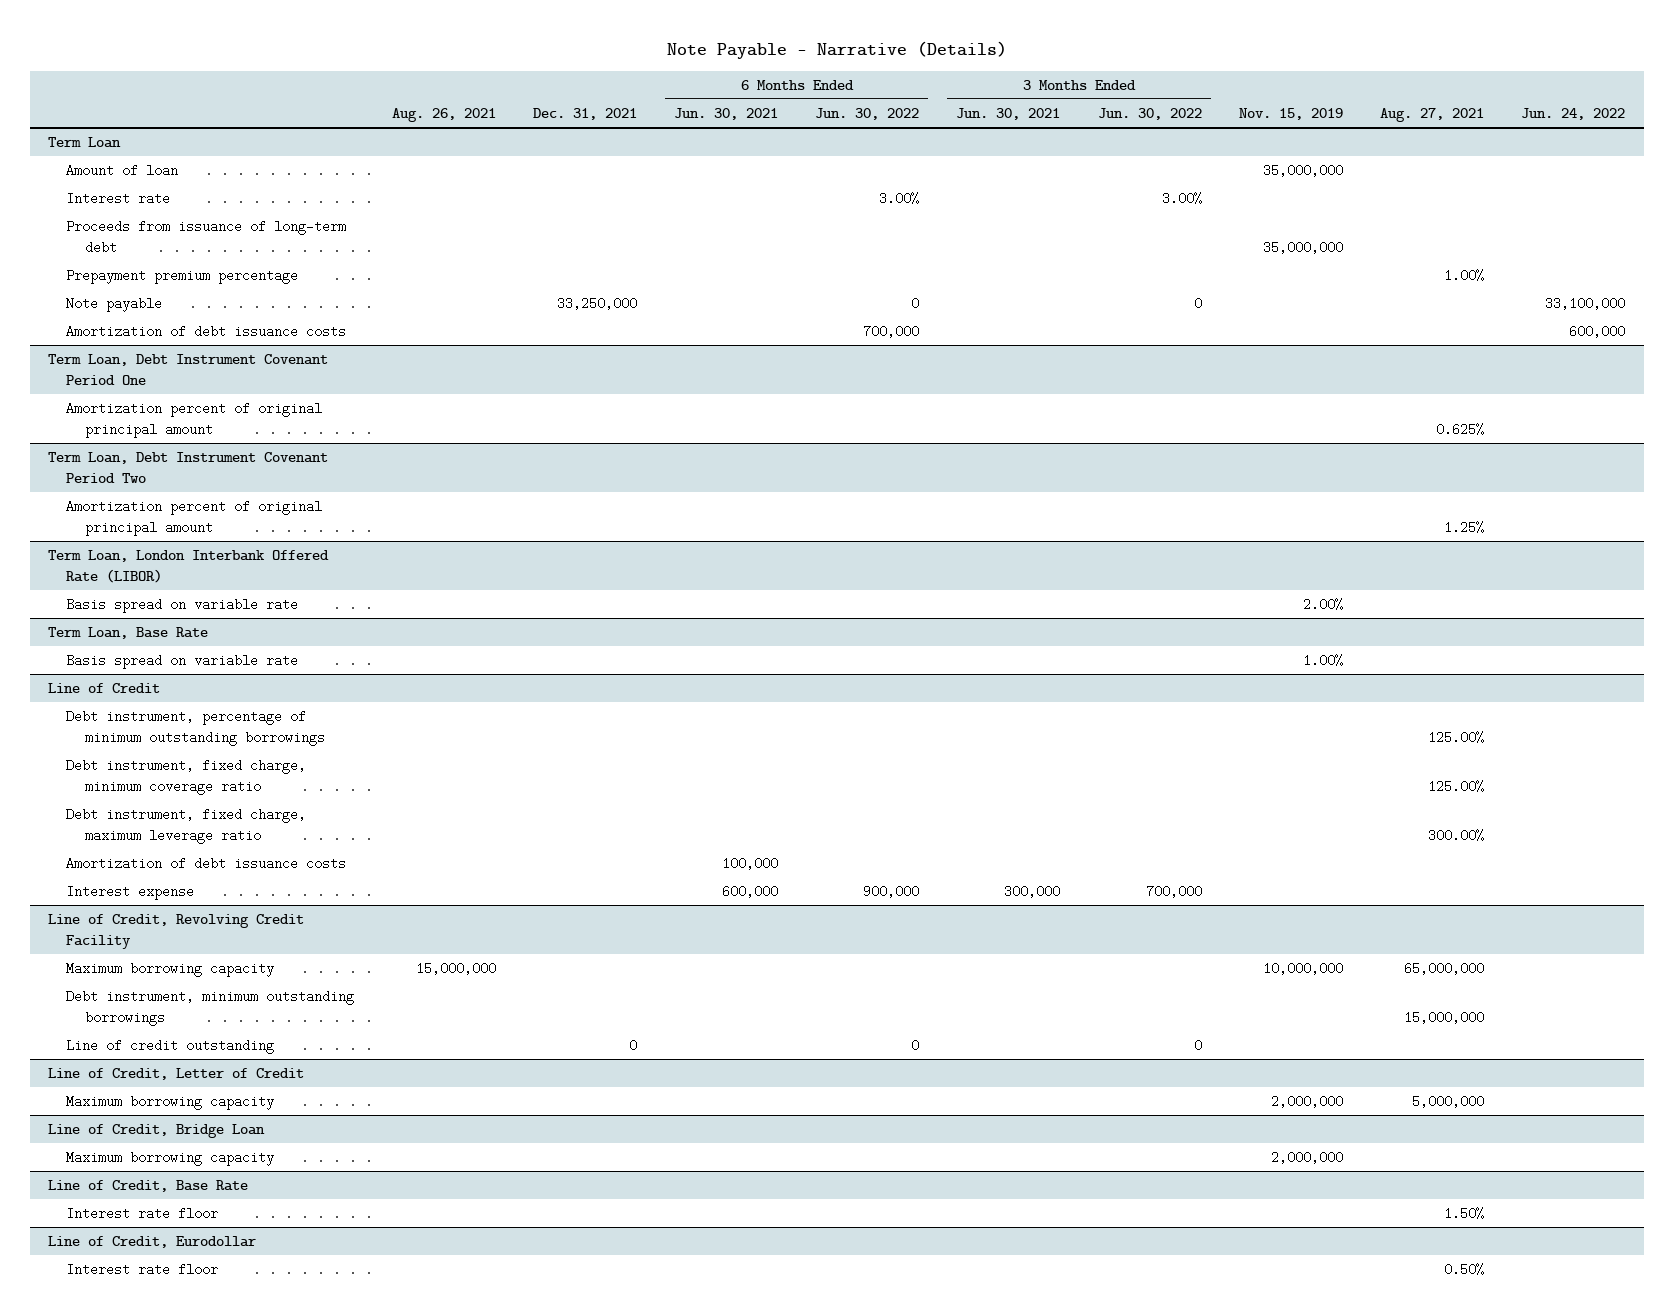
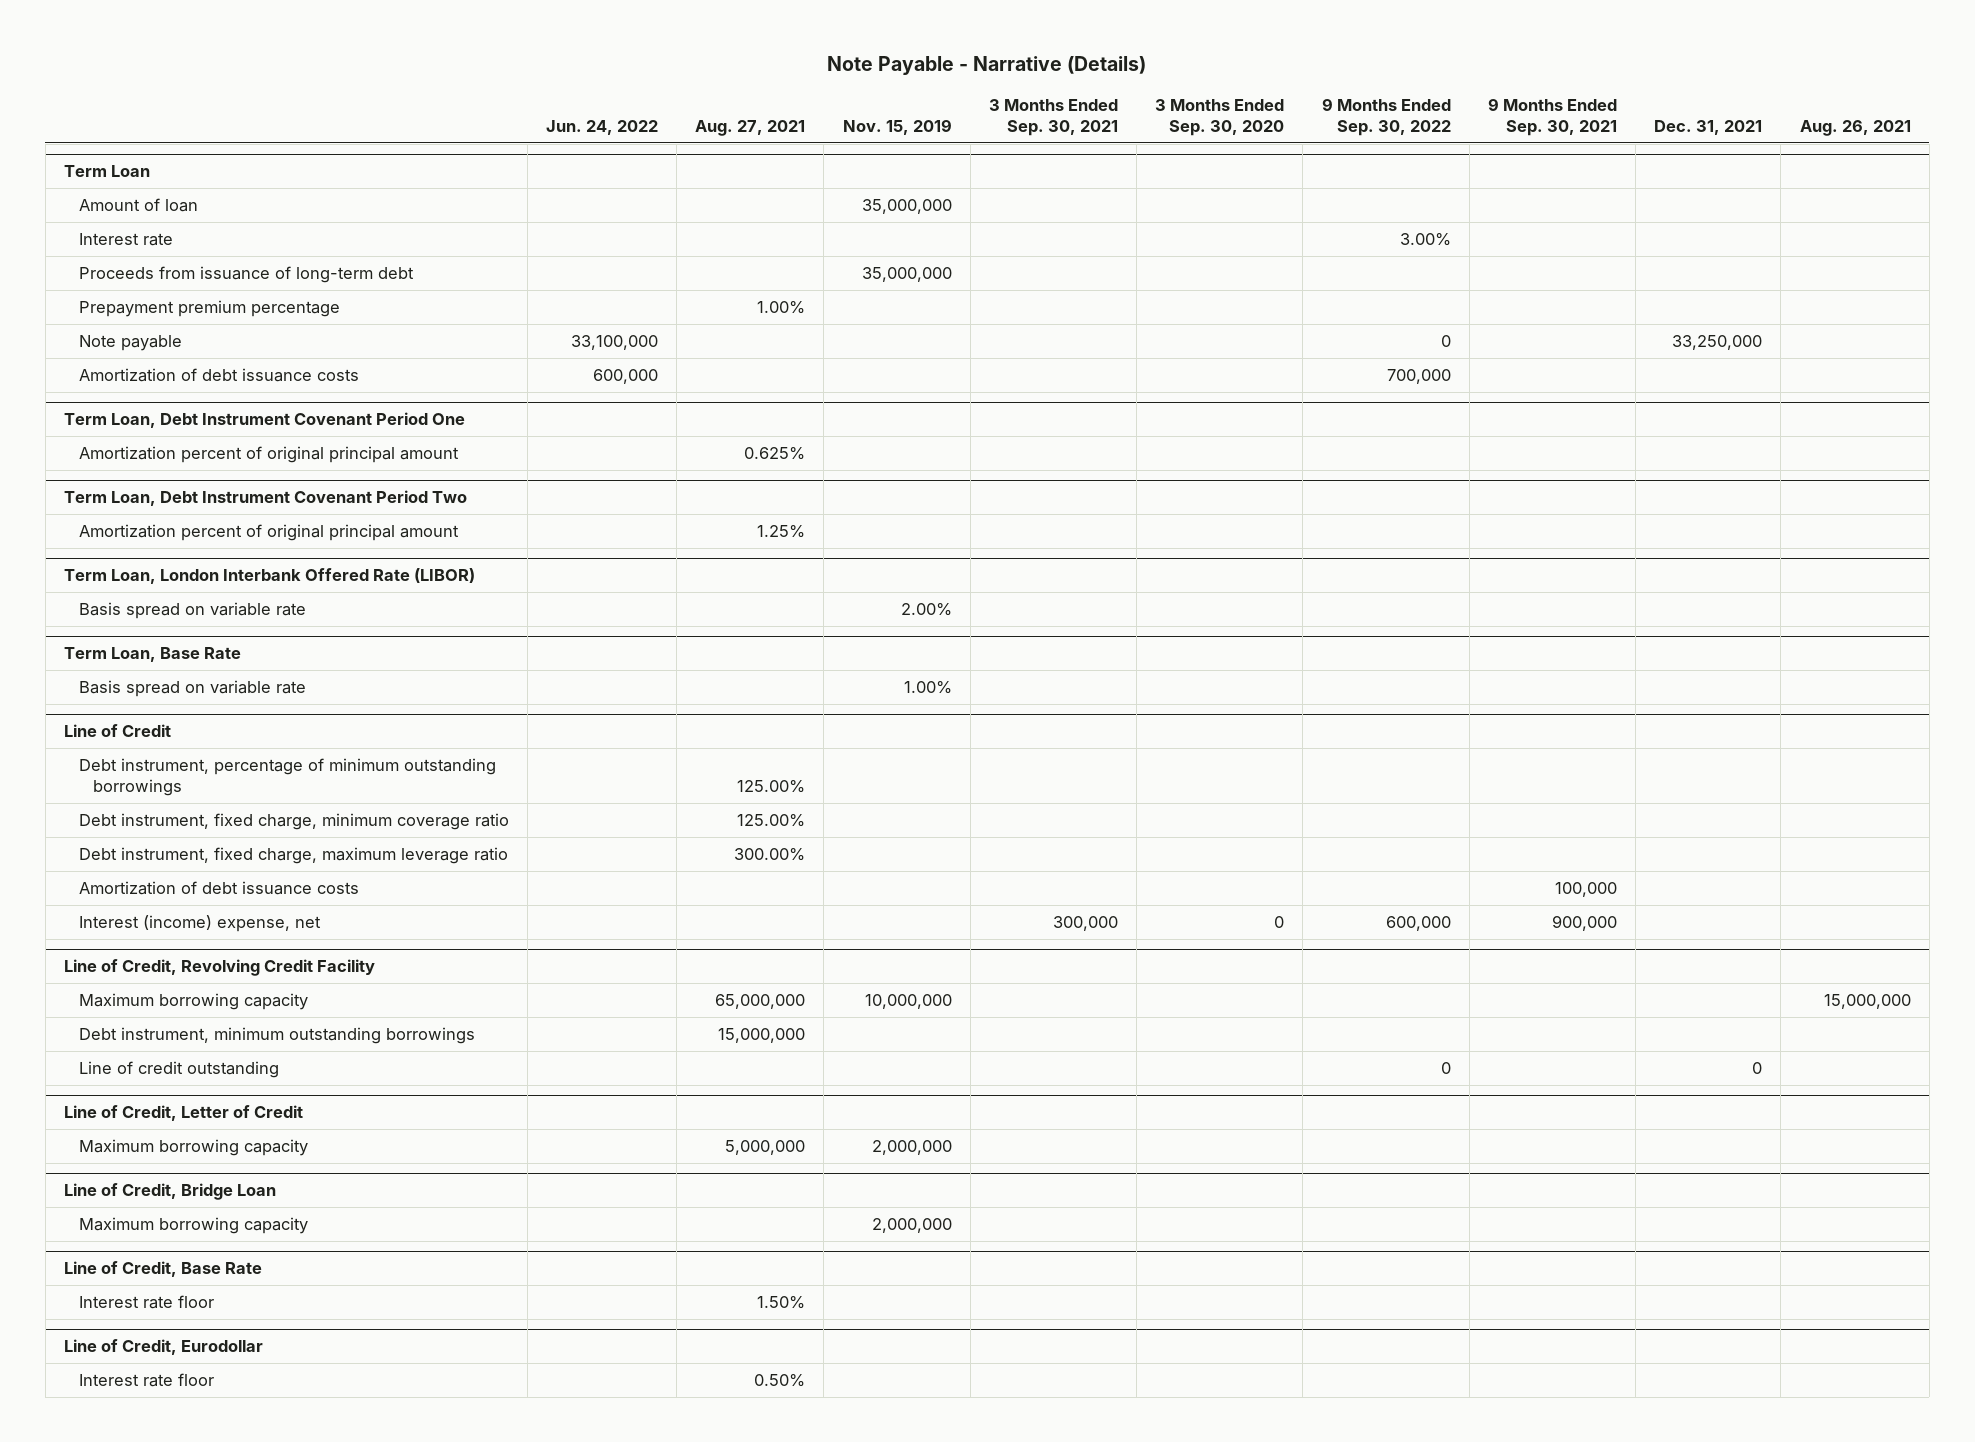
- | Aug. 26, 2021 | Dec. 31, 2021 | 6 Months Ended Jun. 30, 2021 | 6 Months Ended Jun. 30, 2022 | 3 Months Ended Jun. 30, 2021 | 3 Months Ended Jun. 30, 2022 | Nov. 15, 2019 | Aug. 27, 2021 | Jun. 24, 2022
+ | Jun. 24, 2022 | Aug. 27, 2021 | Nov. 15, 2019 | 3 Months Ended Sep. 30, 2021 | 3 Months Ended Sep. 30, 2020 | 9 Months Ended Sep. 30, 2022 | 9 Months Ended Sep. 30, 2021 | Dec. 31, 2021 | Aug. 26, 2021
@ Line of Credit
- Interest expense | | | 600,000 | 900,000 | 300,000 | 700,000 | | |
+ Interest (income) expense, net | | | | 300,000 | 0 | 600,000 | 900,000 | |

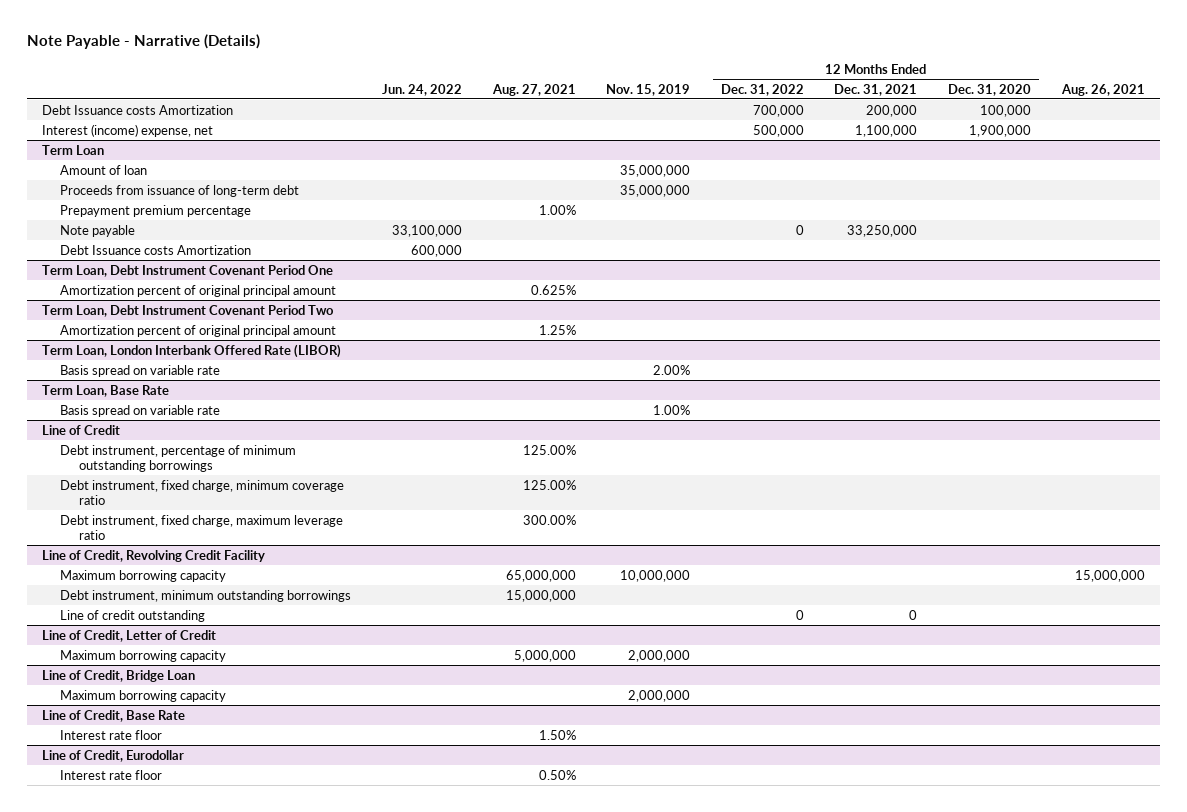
- | Jun. 24, 2022 | Aug. 27, 2021 | Nov. 15, 2019 | 3 Months Ended Sep. 30, 2021 | 3 Months Ended Sep. 30, 2020 | 9 Months Ended Sep. 30, 2022 | 9 Months Ended Sep. 30, 2021 | Dec. 31, 2021 | Aug. 26, 2021
+ | Jun. 24, 2022 | Aug. 27, 2021 | Nov. 15, 2019 | 12 Months Ended Dec. 31, 2022 | 12 Months Ended Dec. 31, 2021 | 12 Months Ended Dec. 31, 2020 | Aug. 26, 2021
+ Debt Issuance costs Amortization | | | | 700,000 | 200,000 | 100,000 |
+ Interest (income) expense, net | | | | 500,000 | 1,100,000 | 1,900,000 |
@ Term Loan
- Interest rate | | | | | | 3.00% | | |
- Amortization of debt issuance costs | 600,000 | | | | | 700,000 | | |
+ Debt Issuance costs Amortization | 600,000 | | | | | |
@ Line of Credit
- Amortization of debt issuance costs | | | | | | | 100,000 | |
- Interest (income) expense, net | | | | 300,000 | 0 | 600,000 | 900,000 | |

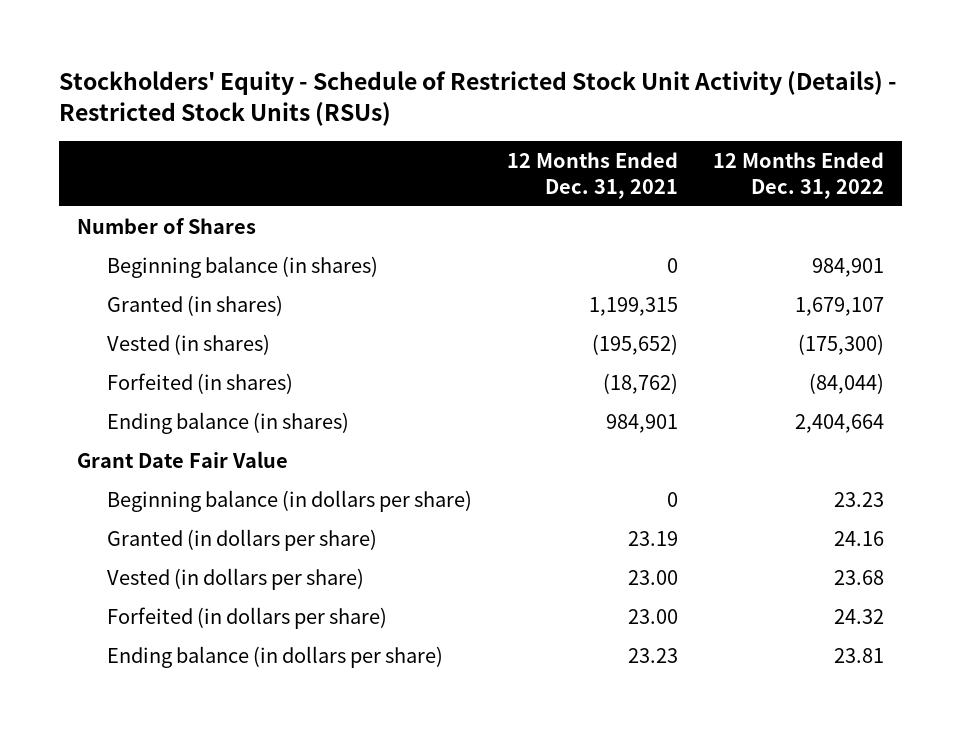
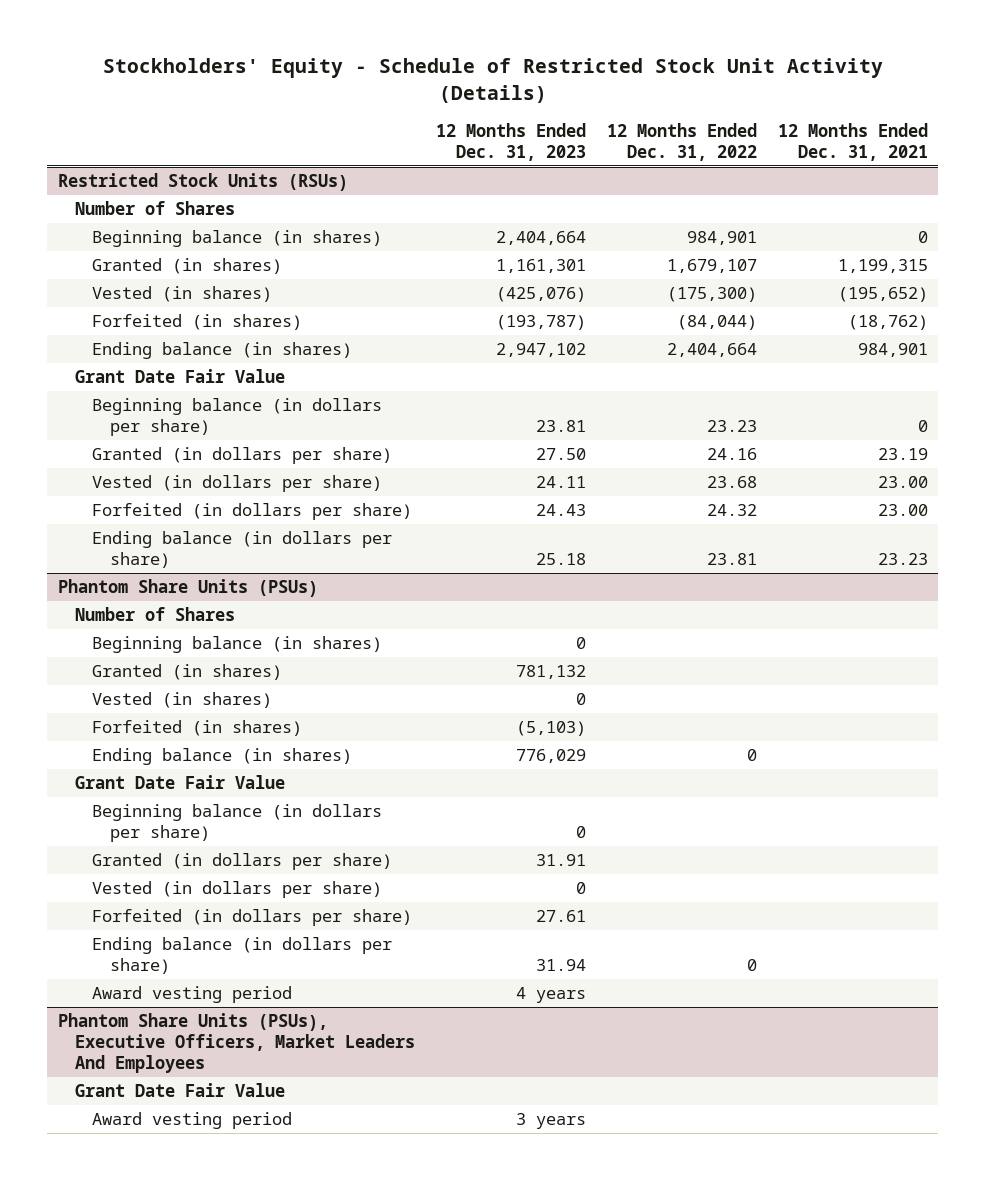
- Stockholders' Equity - Schedule of Restricted Stock Unit Activity (Details) - Restricted Stock Units (RSUs)
+ Stockholders' Equity - Schedule of Restricted Stock Unit Activity (Details)
- | 12 Months Ended Dec. 31, 2021 | 12 Months Ended Dec. 31, 2022
+ | 12 Months Ended Dec. 31, 2023 | 12 Months Ended Dec. 31, 2022 | 12 Months Ended Dec. 31, 2021
+ Restricted Stock Units (RSUs)
+ Phantom Share Units (PSUs)
+ Number of Shares
+ Beginning balance (in shares) | 0 | |
+ Granted (in shares) | 781,132 | |
+ Vested (in shares) | 0 | |
+ Forfeited (in shares) | (5,103) | |
+ Ending balance (in shares) | 776,029 | 0 |
+ Grant Date Fair Value
+ Beginning balance (in dollars per share) | 0 | |
+ Granted (in dollars per share) | 31.91 | |
+ Vested (in dollars per share) | 0 | |
+ Forfeited (in dollars per share) | 27.61 | |
+ Ending balance (in dollars per share) | 31.94 | 0 |
+ Award vesting period | 4 years | |
+ Phantom Share Units (PSUs), Executive Officers, Market Leaders And Employees
+ Grant Date Fair Value
+ Award vesting period | 3 years | |

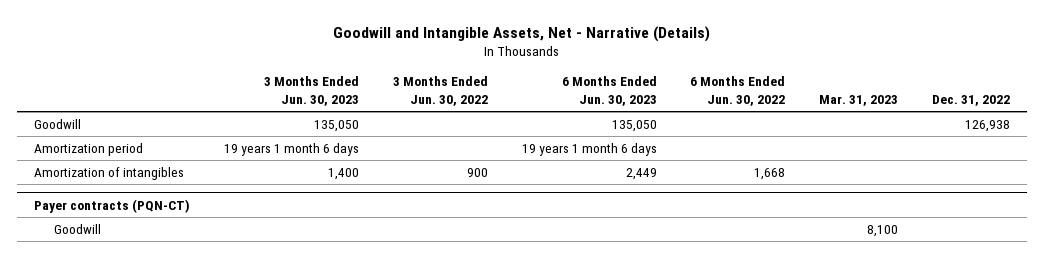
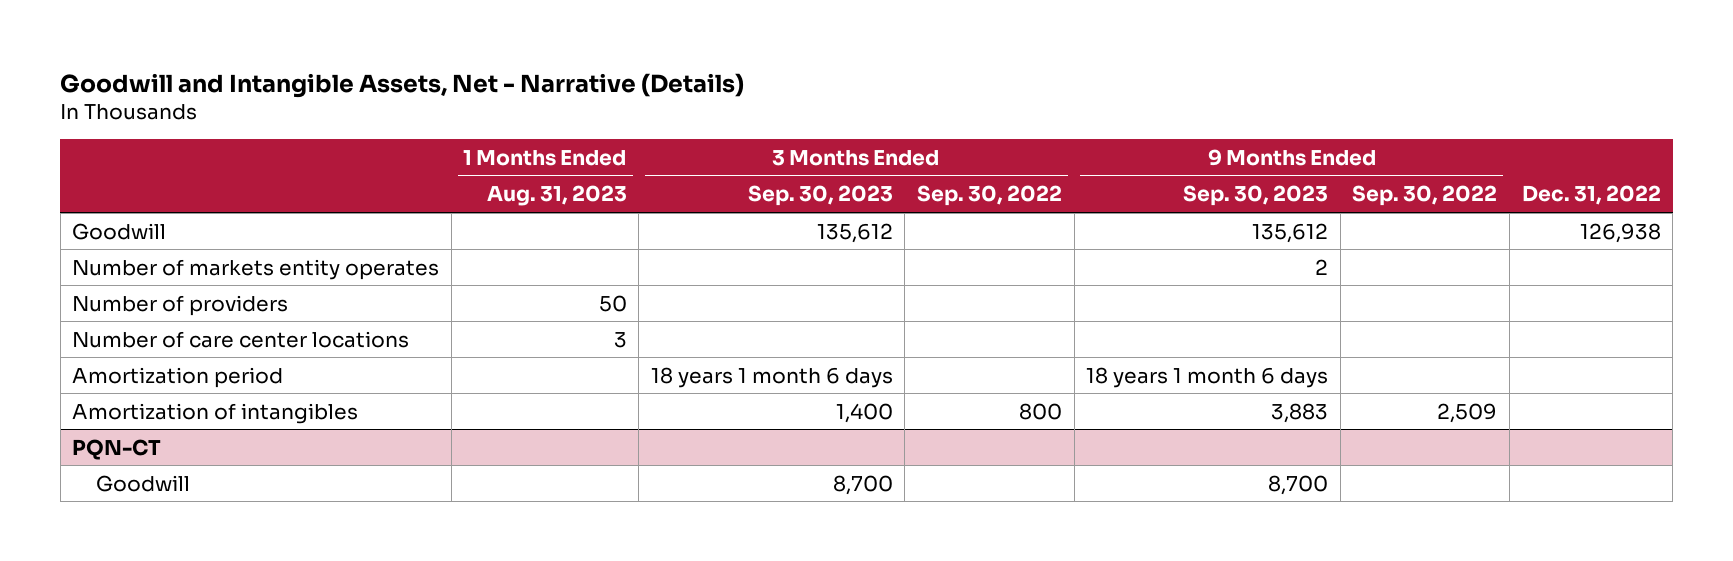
- | 3 Months Ended Jun. 30, 2023 | 3 Months Ended Jun. 30, 2022 | 6 Months Ended Jun. 30, 2023 | 6 Months Ended Jun. 30, 2022 | Mar. 31, 2023 | Dec. 31, 2022
+ | 1 Months Ended Aug. 31, 2023 | 3 Months Ended Sep. 30, 2023 | 3 Months Ended Sep. 30, 2022 | 9 Months Ended Sep. 30, 2023 | 9 Months Ended Sep. 30, 2022 | Dec. 31, 2022
+ Number of markets entity operates | | | | 2 | |
+ Number of providers | 50 | | | | |
+ Number of care center locations | 3 | | | | |
- Payer contracts (PQN-CT)
+ PQN-CT

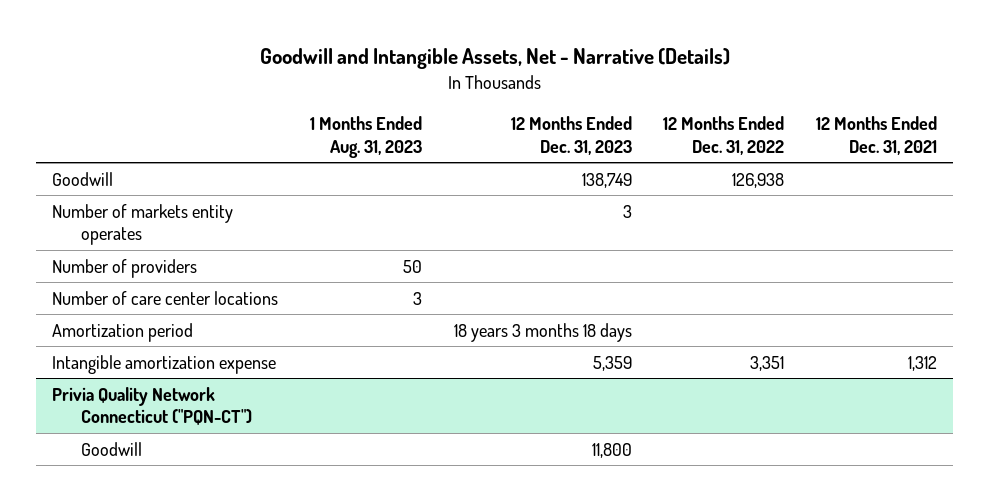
- | 1 Months Ended Aug. 31, 2023 | 3 Months Ended Sep. 30, 2023 | 3 Months Ended Sep. 30, 2022 | 9 Months Ended Sep. 30, 2023 | 9 Months Ended Sep. 30, 2022 | Dec. 31, 2022
+ | 1 Months Ended Aug. 31, 2023 | 12 Months Ended Dec. 31, 2023 | 12 Months Ended Dec. 31, 2022 | 12 Months Ended Dec. 31, 2021
- Amortization of intangibles | | 1,400 | 800 | 3,883 | 2,509 |
- PQN-CT
+ Intangible amortization expense | | 5,359 | 3,351 | 1,312
+ Privia Quality Network Connecticut ("PQN-CT")

